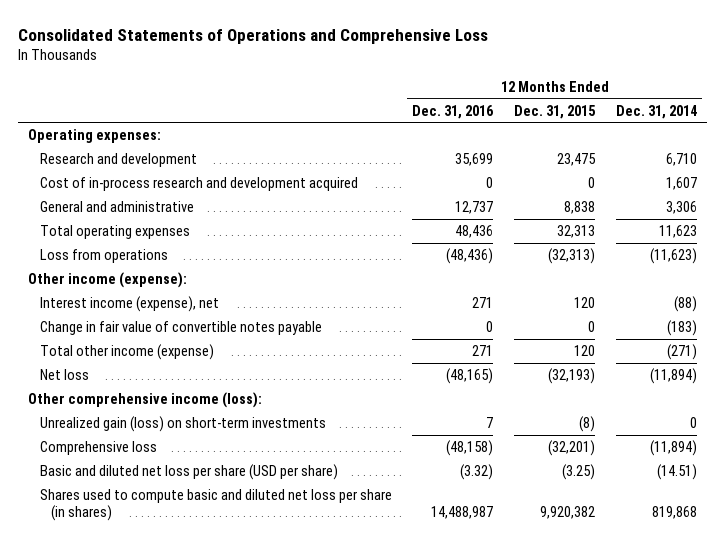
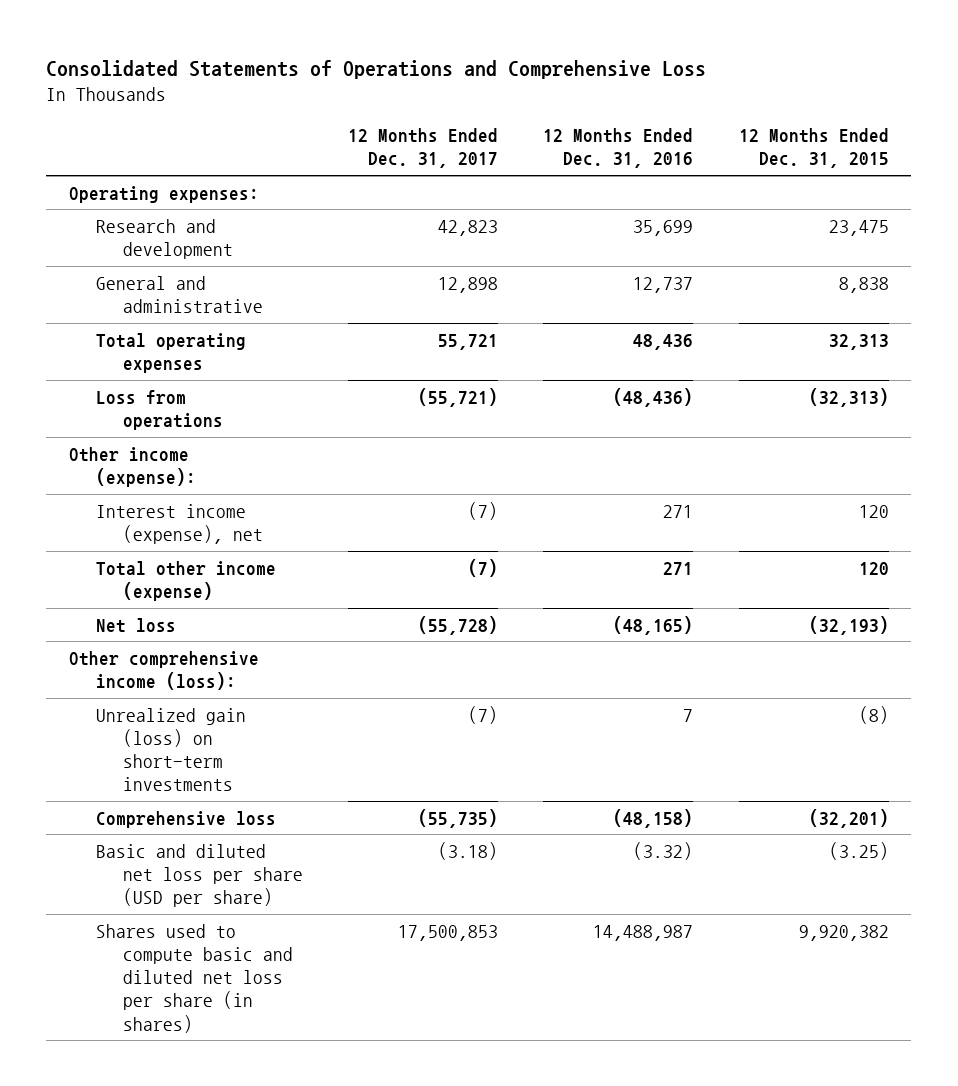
- | 12 Months Ended Dec. 31, 2016 | 12 Months Ended Dec. 31, 2015 | 12 Months Ended Dec. 31, 2014
+ | 12 Months Ended Dec. 31, 2017 | 12 Months Ended Dec. 31, 2016 | 12 Months Ended Dec. 31, 2015
- Cost of in-process research and development acquired | 0 | 0 | 1,607
- Change in fair value of convertible notes payable | 0 | 0 | (183)

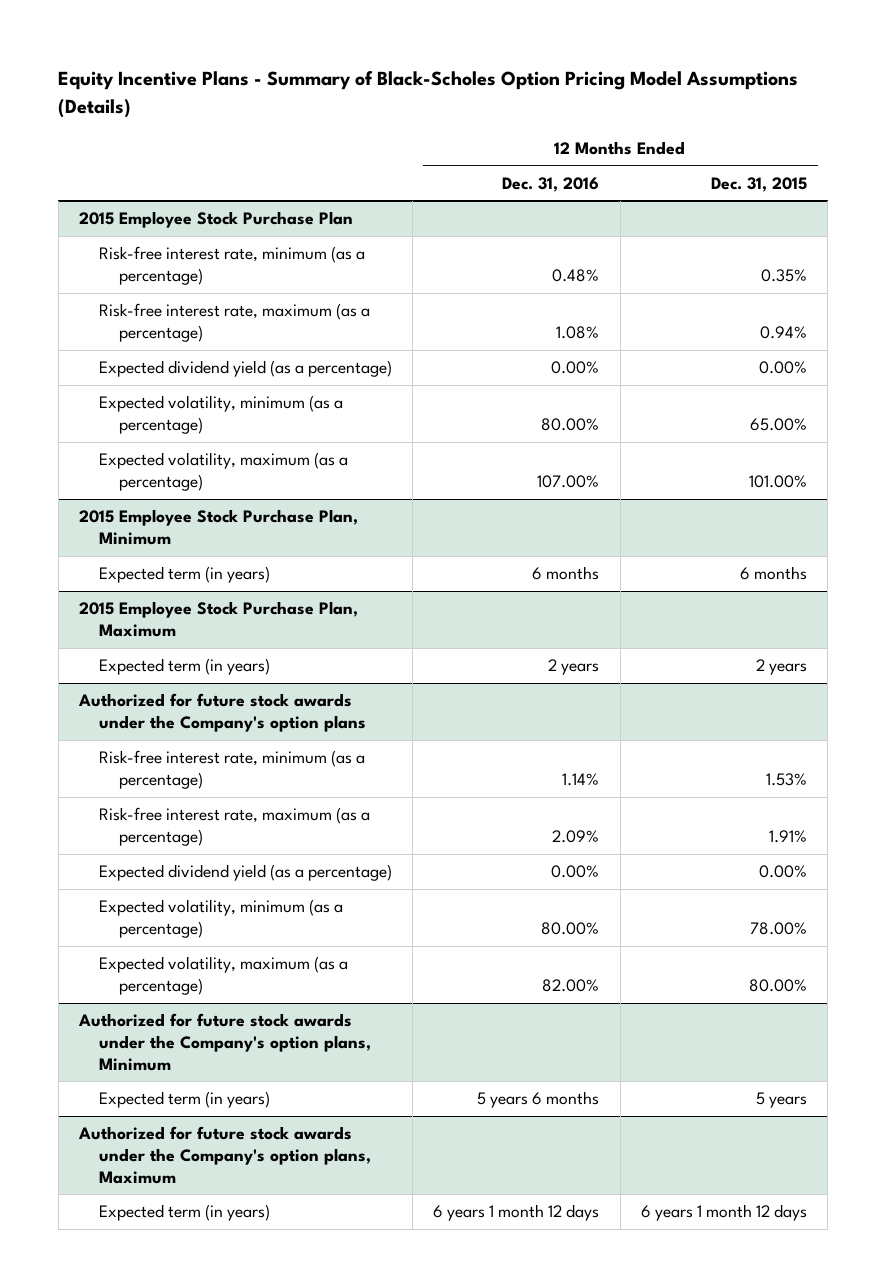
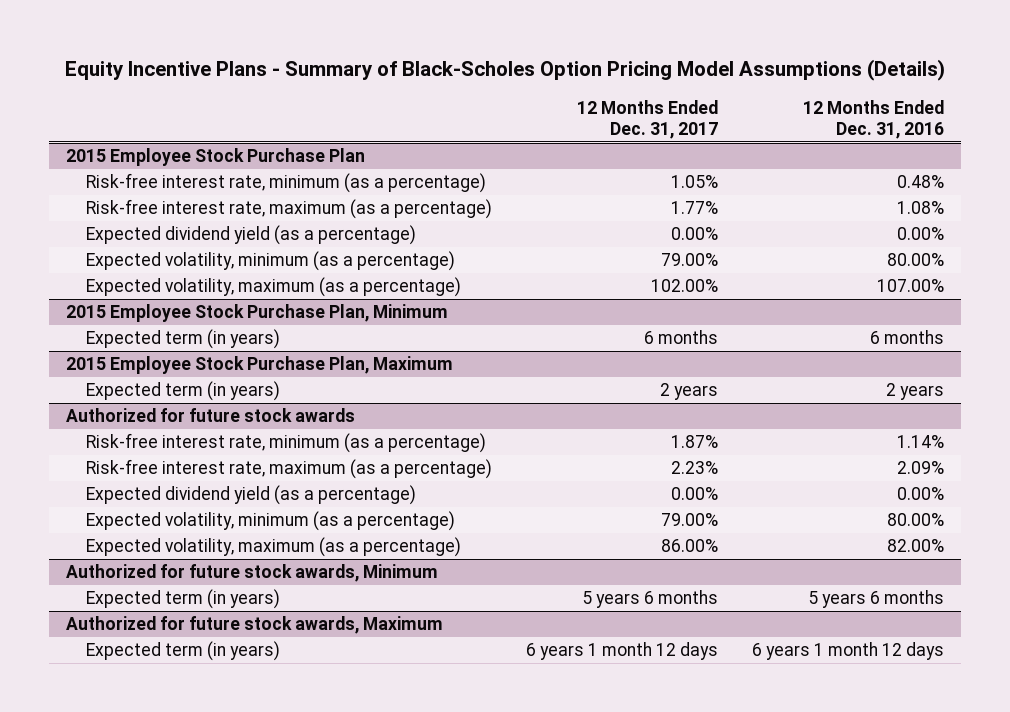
- | 12 Months Ended Dec. 31, 2016 | 12 Months Ended Dec. 31, 2015
+ | 12 Months Ended Dec. 31, 2017 | 12 Months Ended Dec. 31, 2016
- Authorized for future stock awards under the Company's option plans
+ Authorized for future stock awards
- Authorized for future stock awards under the Company's option plans, Minimum
+ Authorized for future stock awards, Minimum
- Authorized for future stock awards under the Company's option plans, Maximum
+ Authorized for future stock awards, Maximum

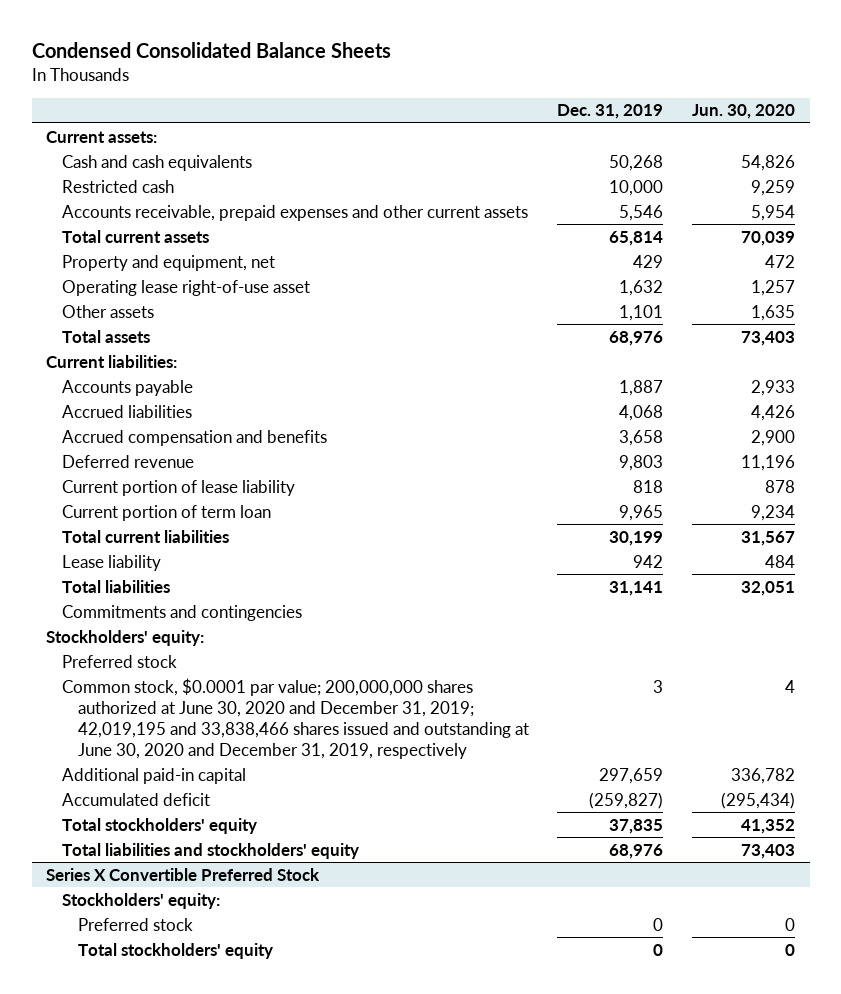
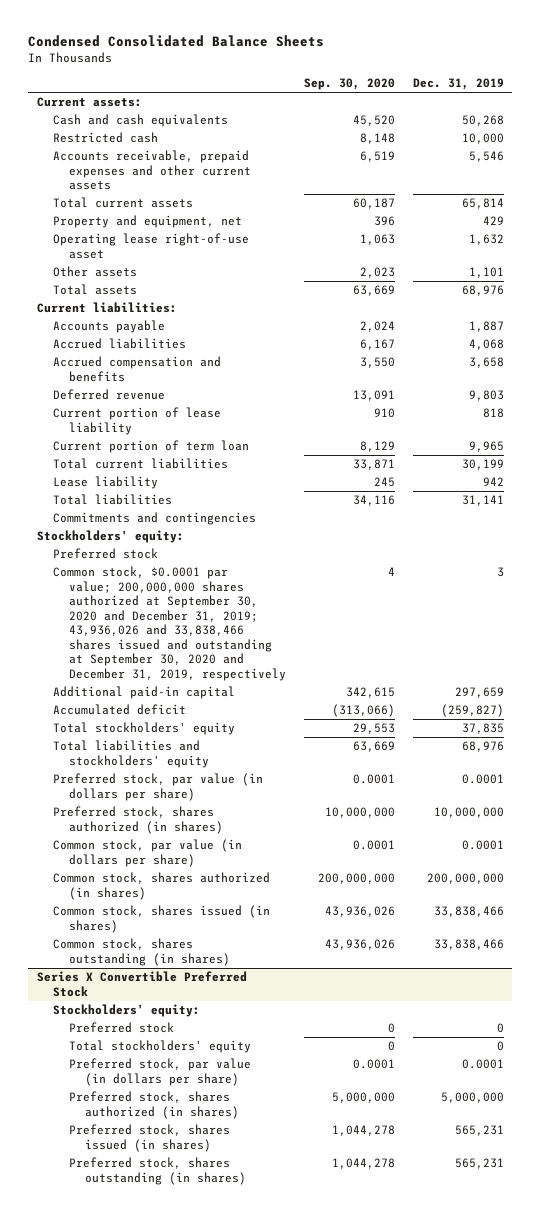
- | Dec. 31, 2019 | Jun. 30, 2020
+ | Sep. 30, 2020 | Dec. 31, 2019
- Common stock, $0.0001 par value; 200,000,000 shares authorized at June 30, 2020 and December 31, 2019; 42,019,195 and 33,838,466 shares issued and outstanding at June 30, 2020 and December 31, 2019, respectively | 3 | 4
+ Common stock, $0.0001 par value; 200,000,000 shares authorized at September 30, 2020 and December 31, 2019; 43,936,026 and 33,838,466 shares issued and outstanding at September 30, 2020 and December 31, 2019, respectively | 4 | 3
+ Preferred stock, par value (in dollars per share) | 0.0001 | 0.0001
+ Preferred stock, shares authorized (in shares) | 10,000,000 | 10,000,000
+ Common stock, par value (in dollars per share) | 0.0001 | 0.0001
+ Common stock, shares authorized (in shares) | 200,000,000 | 200,000,000
+ Common stock, shares issued (in shares) | 43,936,026 | 33,838,466
+ Common stock, shares outstanding (in shares) | 43,936,026 | 33,838,466
@ Series X Convertible Preferred Stock
+ Preferred stock, par value (in dollars per share) | 0.0001 | 0.0001
+ Preferred stock, shares authorized (in shares) | 5,000,000 | 5,000,000
+ Preferred stock, shares issued (in shares) | 1,044,278 | 565,231
+ Preferred stock, shares outstanding (in shares) | 1,044,278 | 565,231

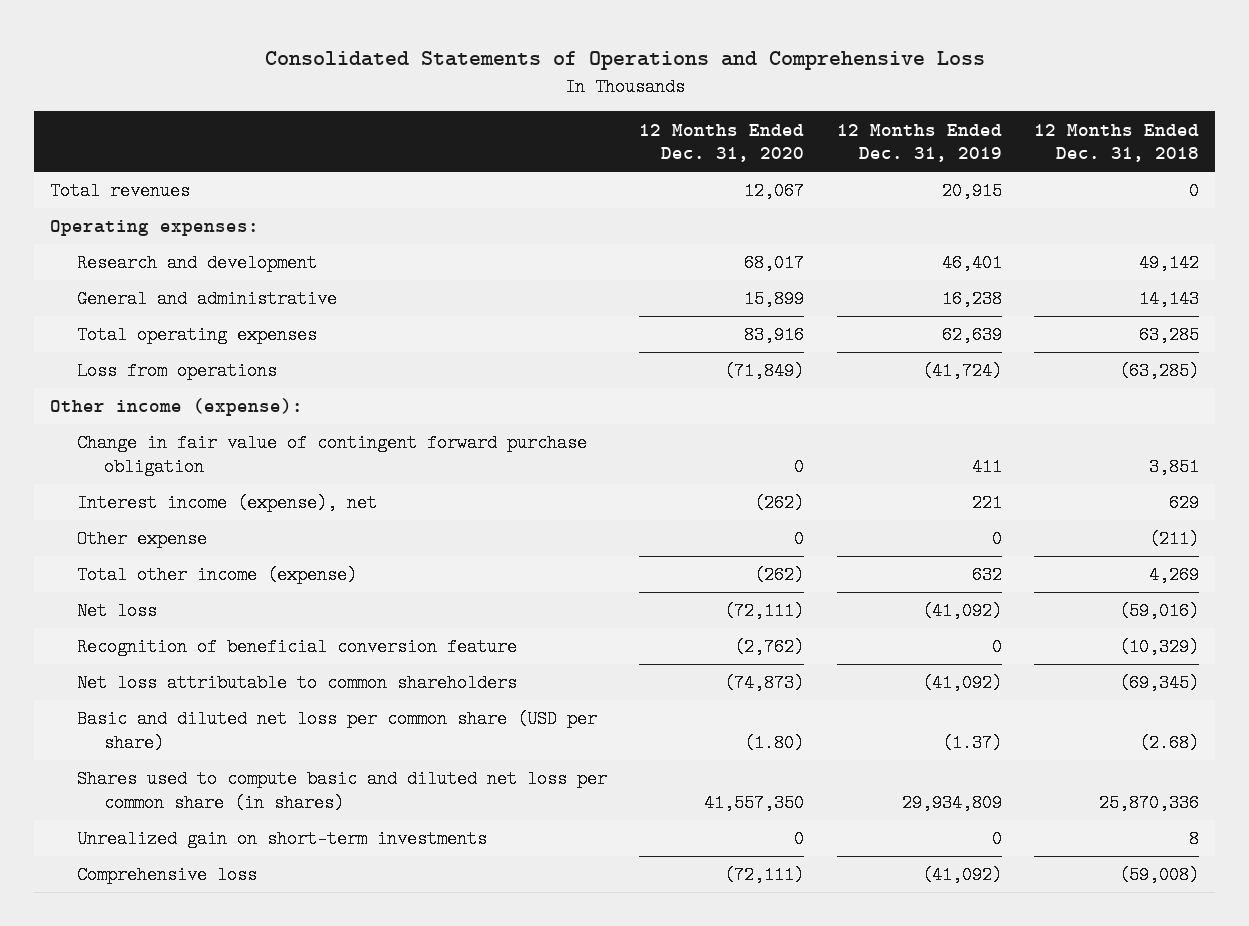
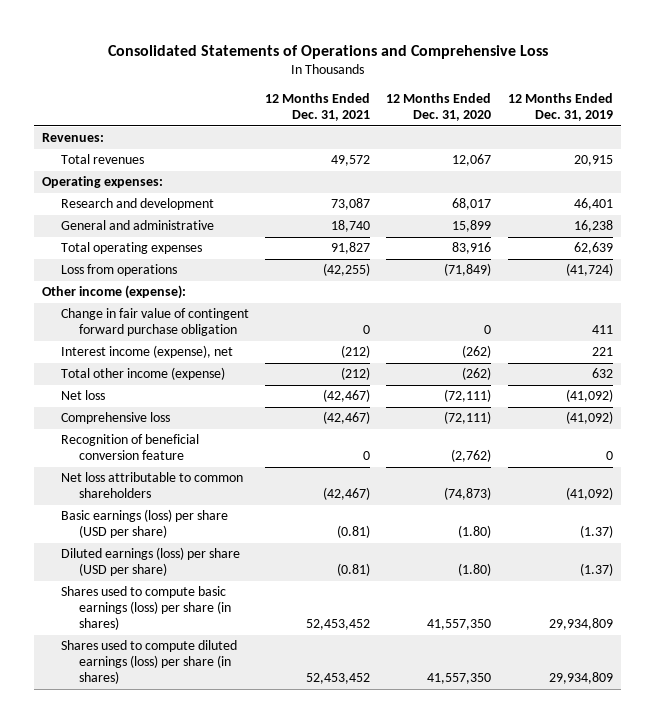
- | 12 Months Ended Dec. 31, 2020 | 12 Months Ended Dec. 31, 2019 | 12 Months Ended Dec. 31, 2018
+ | 12 Months Ended Dec. 31, 2021 | 12 Months Ended Dec. 31, 2020 | 12 Months Ended Dec. 31, 2019
+ Revenues:
- Other expense | 0 | 0 | (211)
moved up: Comprehensive loss | (42,467) | (72,111) | (41,092)
- Basic and diluted net loss per common share (USD per share) | (1.80) | (1.37) | (2.68)
- Shares used to compute basic and diluted net loss per common share (in shares) | 41,557,350 | 29,934,809 | 25,870,336
- Unrealized gain on short-term investments | 0 | 0 | 8
+ Basic earnings (loss) per share (USD per share) | (0.81) | (1.80) | (1.37)
+ Diluted earnings (loss) per share (USD per share) | (0.81) | (1.80) | (1.37)
+ Shares used to compute basic earnings (loss) per share (in shares) | 52,453,452 | 41,557,350 | 29,934,809
+ Shares used to compute diluted earnings (loss) per share (in shares) | 52,453,452 | 41,557,350 | 29,934,809

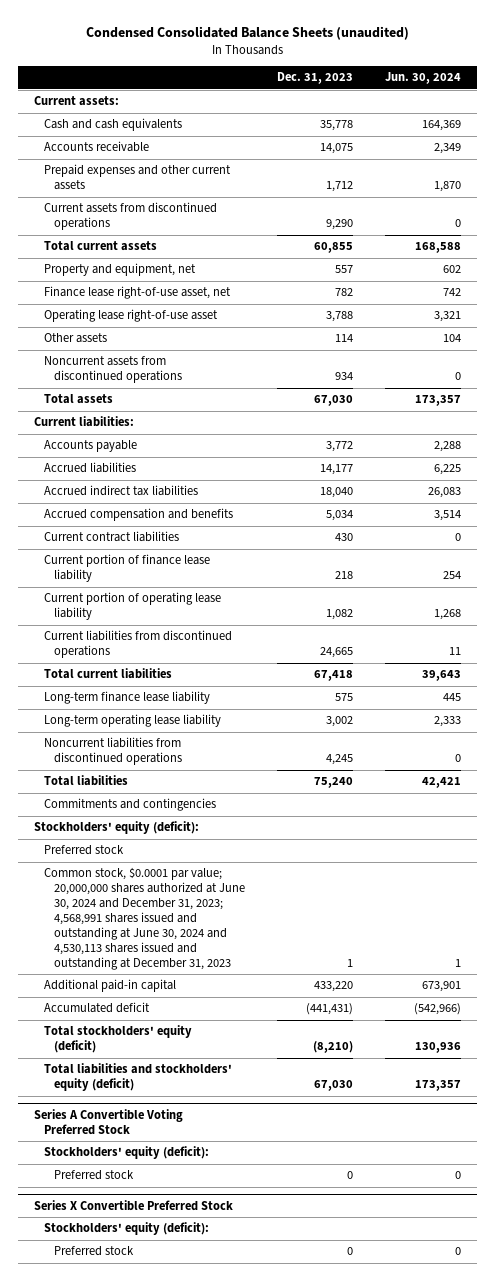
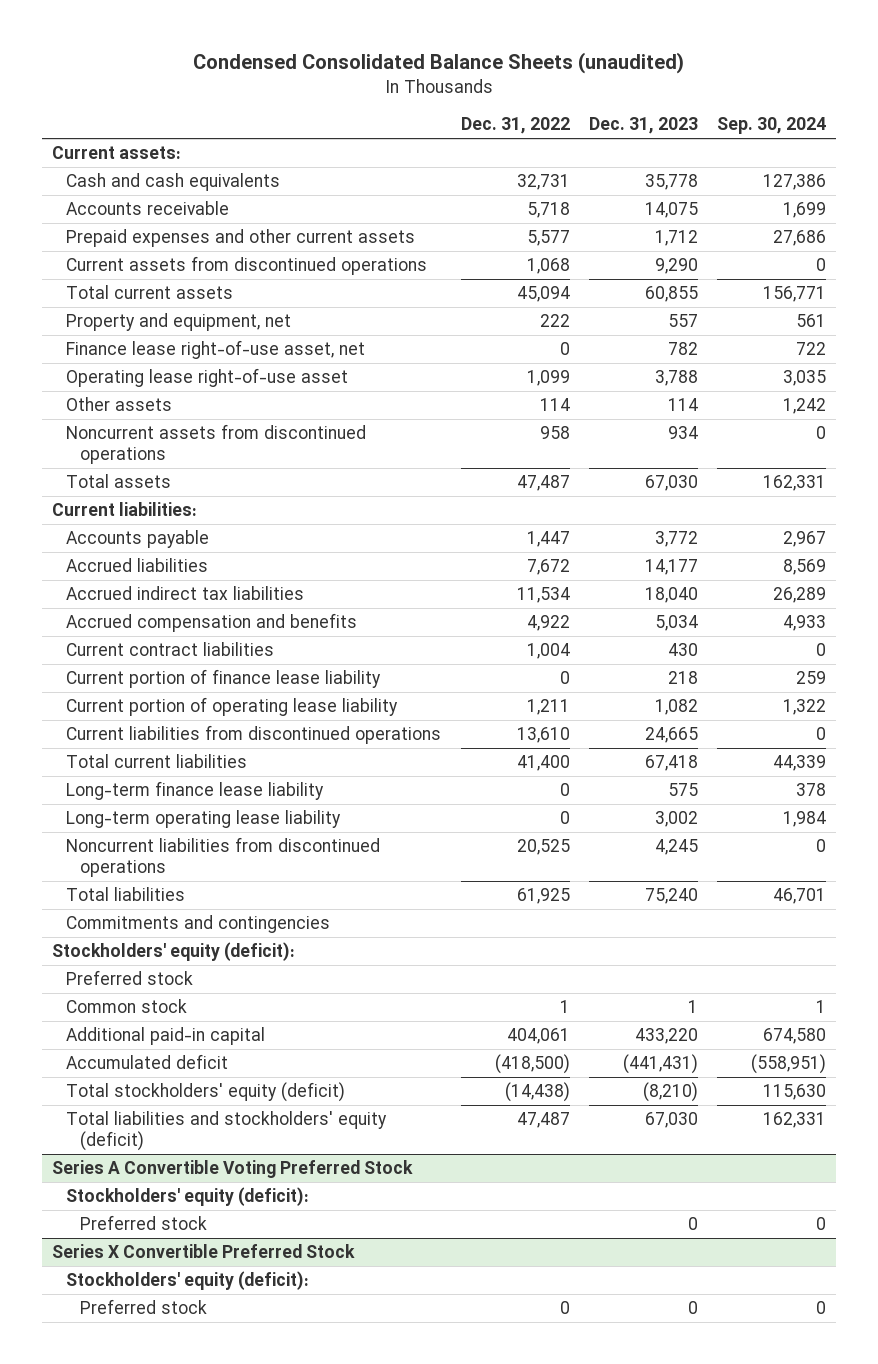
- | Dec. 31, 2023 | Jun. 30, 2024
+ | Dec. 31, 2022 | Dec. 31, 2023 | Sep. 30, 2024
- Common stock, $0.0001 par value; 20,000,000 shares authorized at June 30, 2024 and December 31, 2023; 4,568,991 shares issued and outstanding at June 30, 2024 and 4,530,113 shares issued and outstanding at December 31, 2023 | 1 | 1
+ Common stock | 1 | 1 | 1

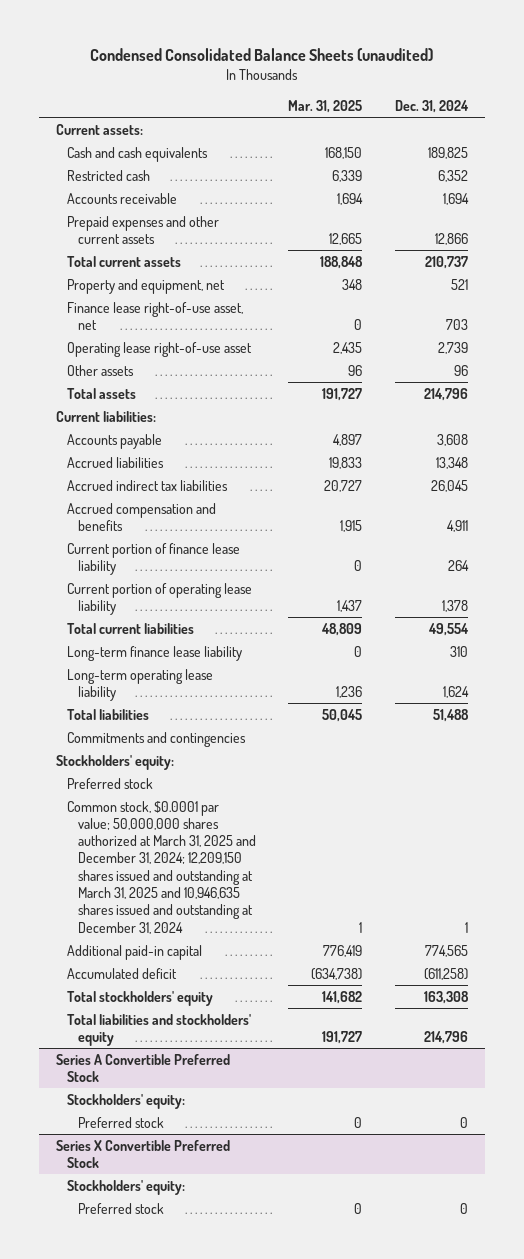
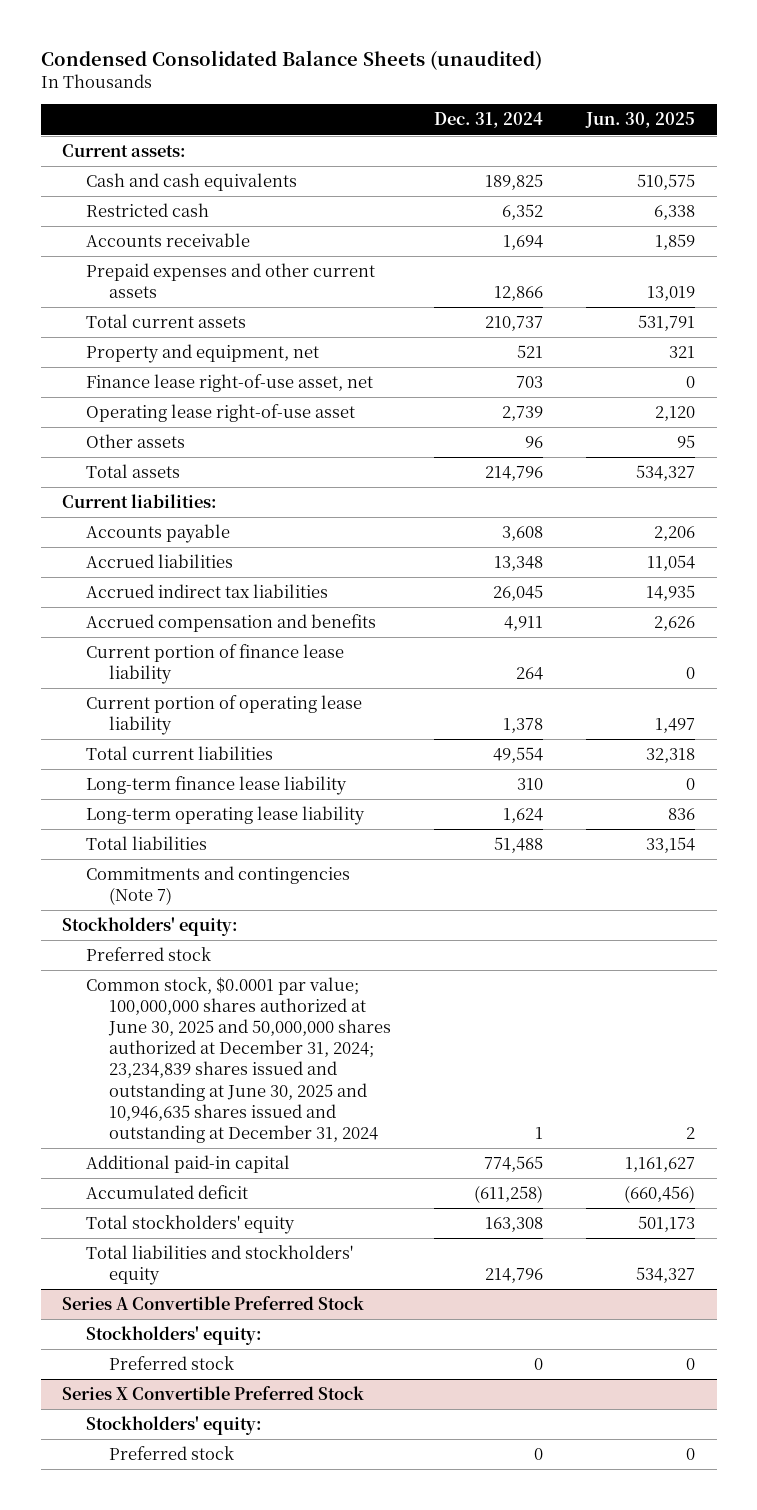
- | Mar. 31, 2025 | Dec. 31, 2024
+ | Dec. 31, 2024 | Jun. 30, 2025
- Commitments and contingencies
+ Commitments and contingencies (Note 7)
- Common stock, $0.0001 par value; 50,000,000 shares authorized at March 31, 2025 and December 31, 2024; 12,209,150 shares issued and outstanding at March 31, 2025 and 10,946,635 shares issued and outstanding at December 31, 2024 | 1 | 1
+ Common stock, $0.0001 par value; 100,000,000 shares authorized at June 30, 2025 and 50,000,000 shares authorized at December 31, 2024; 23,234,839 shares issued and outstanding at June 30, 2025 and 10,946,635 shares issued and outstanding at December 31, 2024 | 1 | 2

